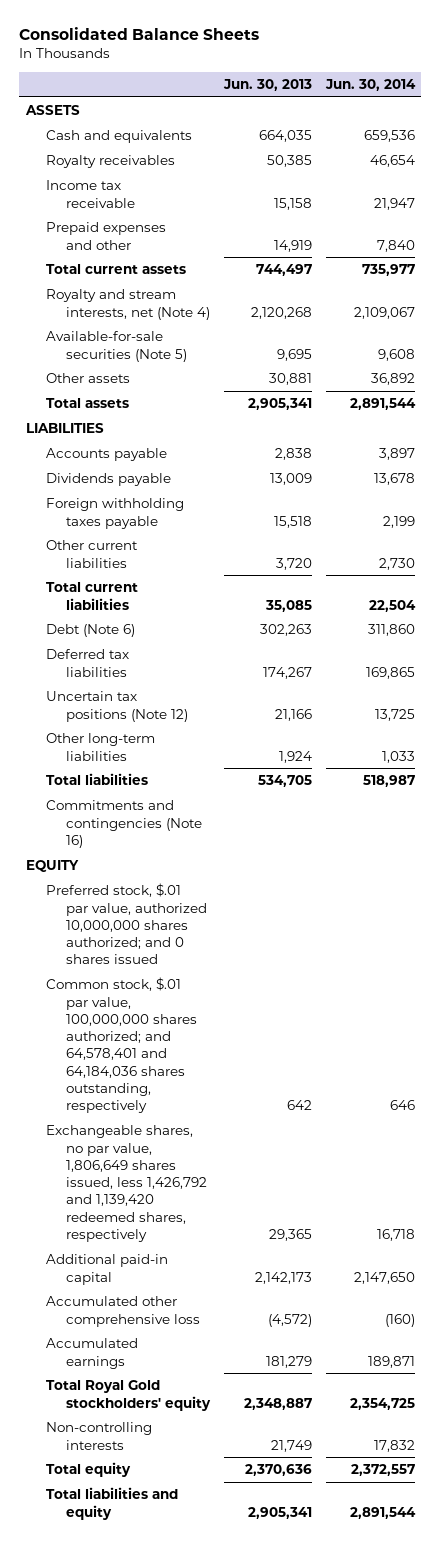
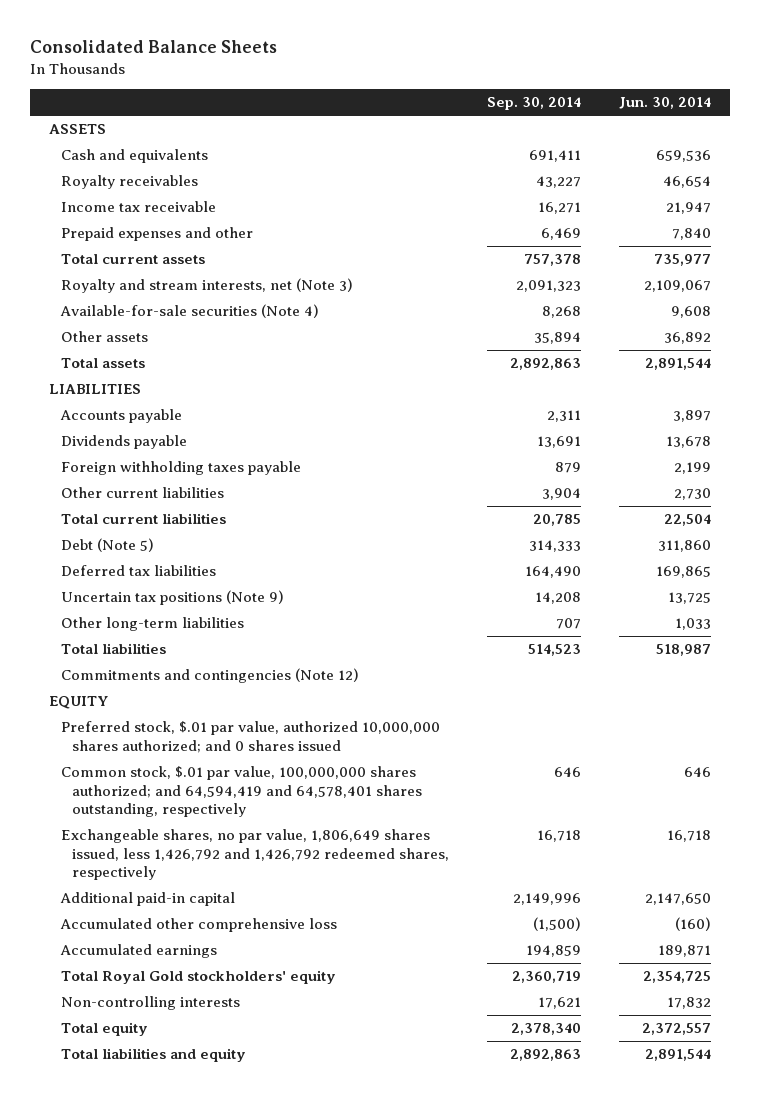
- | Jun. 30, 2013 | Jun. 30, 2014
+ | Sep. 30, 2014 | Jun. 30, 2014
- Royalty and stream interests, net (Note 4) | 2,120,268 | 2,109,067
- Available-for-sale securities (Note 5) | 9,695 | 9,608
+ Royalty and stream interests, net (Note 3) | 2,091,323 | 2,109,067
+ Available-for-sale securities (Note 4) | 8,268 | 9,608
- Debt (Note 6) | 302,263 | 311,860
+ Debt (Note 5) | 314,333 | 311,860
- Uncertain tax positions (Note 12) | 21,166 | 13,725
+ Uncertain tax positions (Note 9) | 14,208 | 13,725
- Commitments and contingencies (Note 16)
+ Commitments and contingencies (Note 12)
- Common stock, $.01 par value, 100,000,000 shares authorized; and 64,578,401 and 64,184,036 shares outstanding, respectively | 642 | 646
- Exchangeable shares, no par value, 1,806,649 shares issued, less 1,426,792 and 1,139,420 redeemed shares, respectively | 29,365 | 16,718
+ Common stock, $.01 par value, 100,000,000 shares authorized; and 64,594,419 and 64,578,401 shares outstanding, respectively | 646 | 646
+ Exchangeable shares, no par value, 1,806,649 shares issued, less 1,426,792 and 1,426,792 redeemed shares, respectively | 16,718 | 16,718

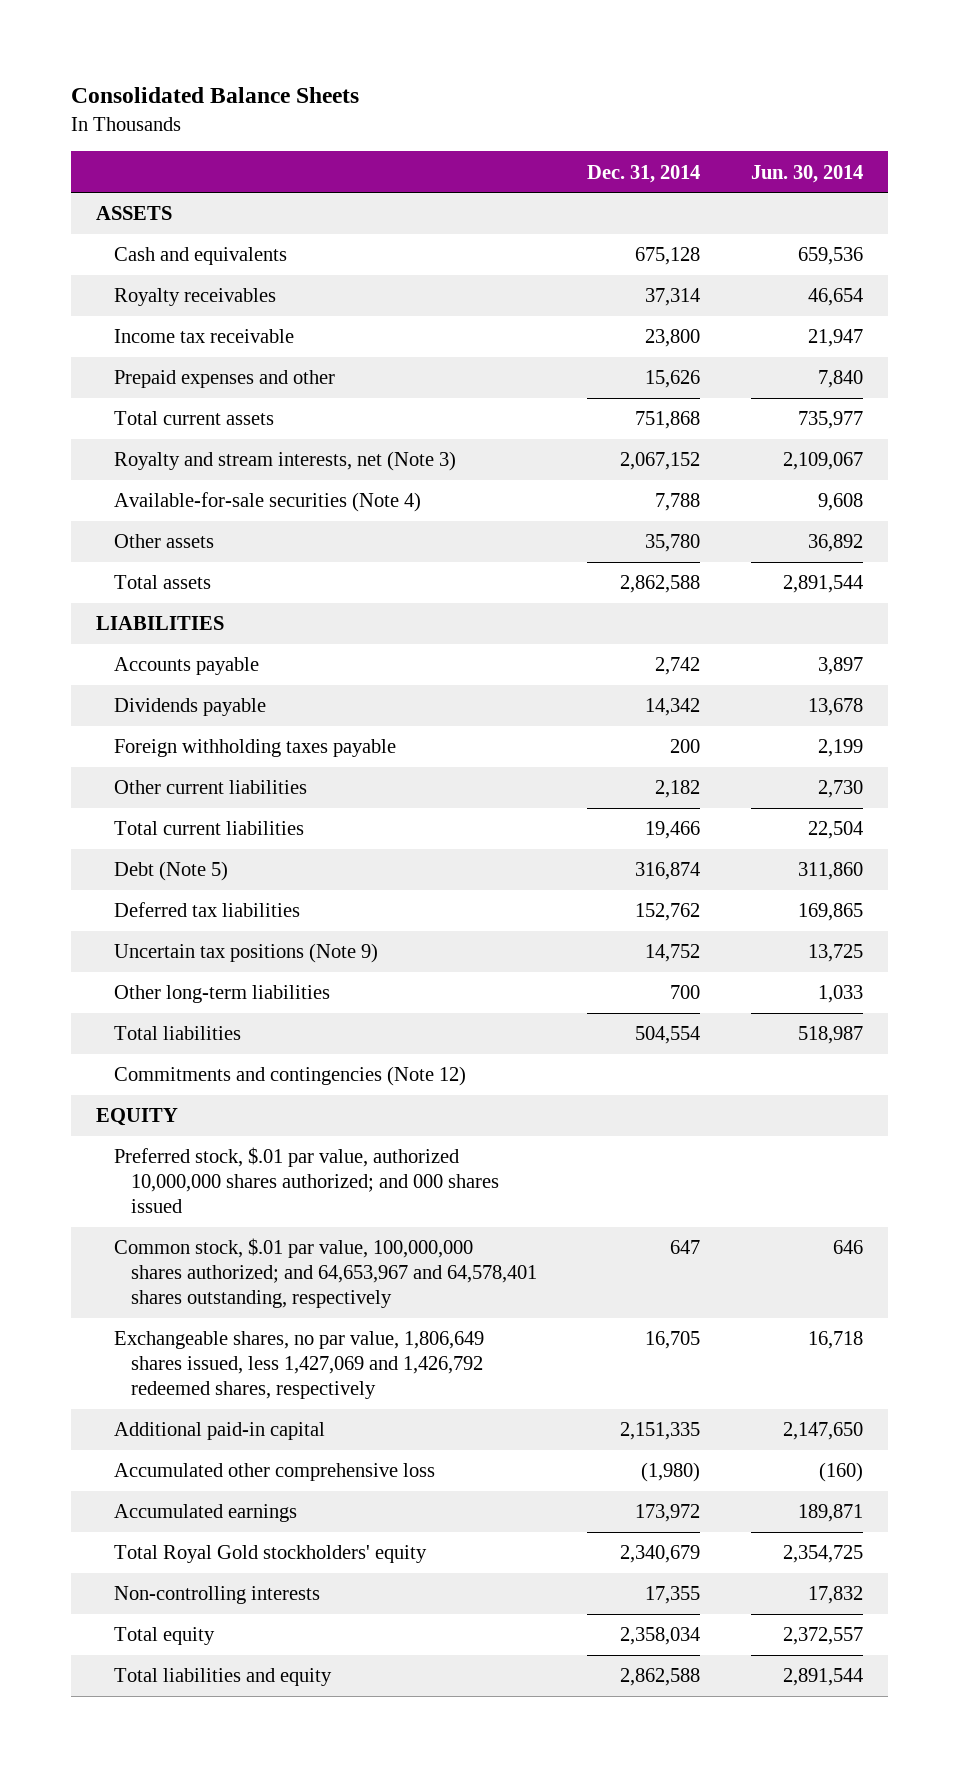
- | Sep. 30, 2014 | Jun. 30, 2014
+ | Dec. 31, 2014 | Jun. 30, 2014
- Preferred stock, $.01 par value, authorized 10,000,000 shares authorized; and 0 shares issued
- Common stock, $.01 par value, 100,000,000 shares authorized; and 64,594,419 and 64,578,401 shares outstanding, respectively | 646 | 646
- Exchangeable shares, no par value, 1,806,649 shares issued, less 1,426,792 and 1,426,792 redeemed shares, respectively | 16,718 | 16,718
+ Preferred stock, $.01 par value, authorized 10,000,000 shares authorized; and 000 shares issued
+ Common stock, $.01 par value, 100,000,000 shares authorized; and 64,653,967 and 64,578,401 shares outstanding, respectively | 647 | 646
+ Exchangeable shares, no par value, 1,806,649 shares issued, less 1,427,069 and 1,426,792 redeemed shares, respectively | 16,705 | 16,718

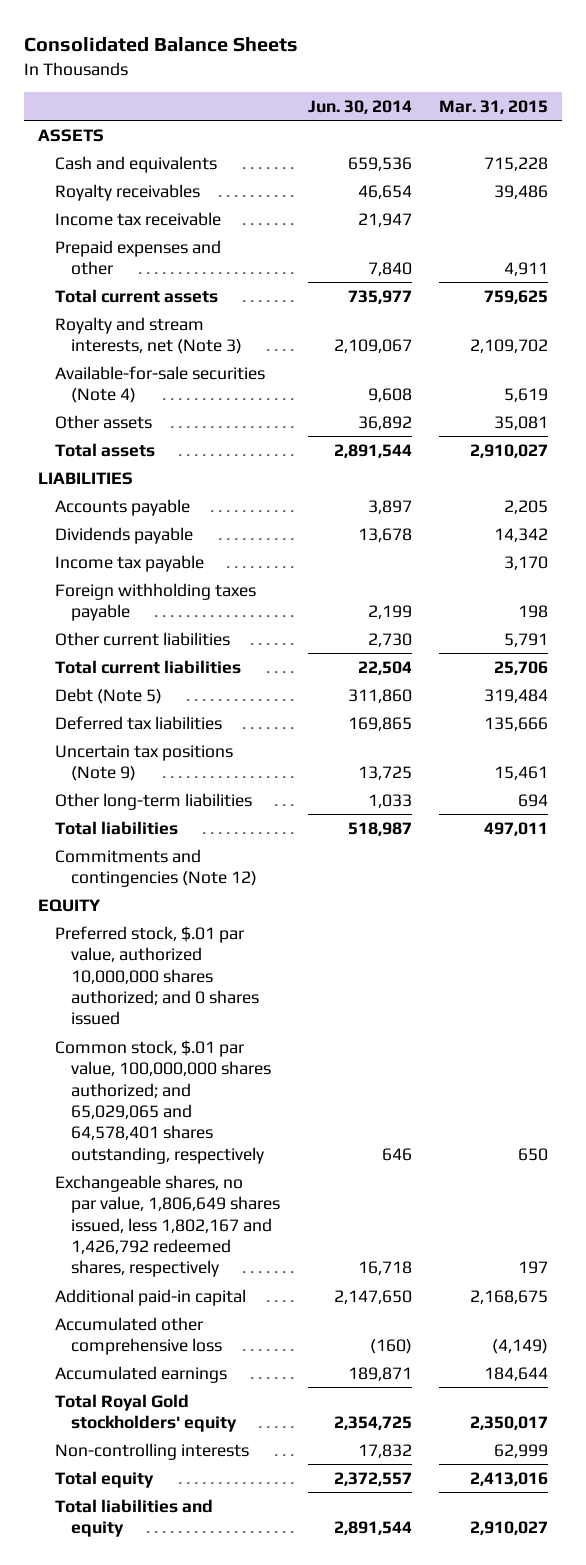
- | Dec. 31, 2014 | Jun. 30, 2014
+ | Jun. 30, 2014 | Mar. 31, 2015
+ Income tax payable | | 3,170
- Preferred stock, $.01 par value, authorized 10,000,000 shares authorized; and 000 shares issued
- Common stock, $.01 par value, 100,000,000 shares authorized; and 64,653,967 and 64,578,401 shares outstanding, respectively | 647 | 646
- Exchangeable shares, no par value, 1,806,649 shares issued, less 1,427,069 and 1,426,792 redeemed shares, respectively | 16,705 | 16,718
+ Preferred stock, $.01 par value, authorized 10,000,000 shares authorized; and 0 shares issued
+ Common stock, $.01 par value, 100,000,000 shares authorized; and 65,029,065 and 64,578,401 shares outstanding, respectively | 646 | 650
+ Exchangeable shares, no par value, 1,806,649 shares issued, less 1,802,167 and 1,426,792 redeemed shares, respectively | 16,718 | 197

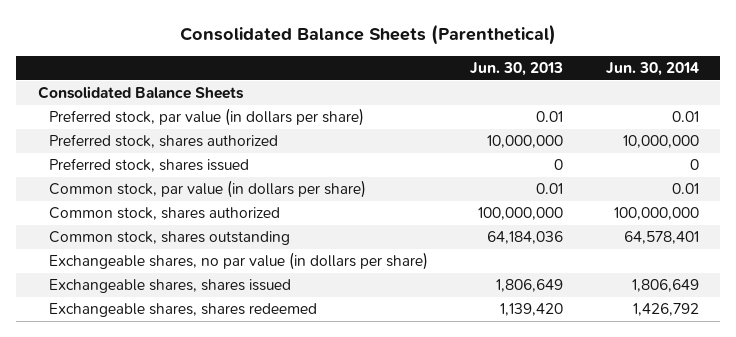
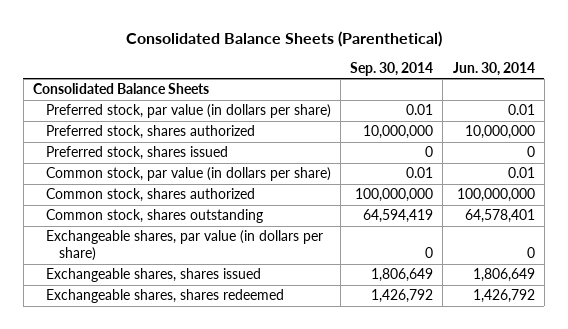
- | Jun. 30, 2013 | Jun. 30, 2014
+ | Sep. 30, 2014 | Jun. 30, 2014
- Exchangeable shares, no par value (in dollars per share)
+ Exchangeable shares, par value (in dollars per share) | 0 | 0

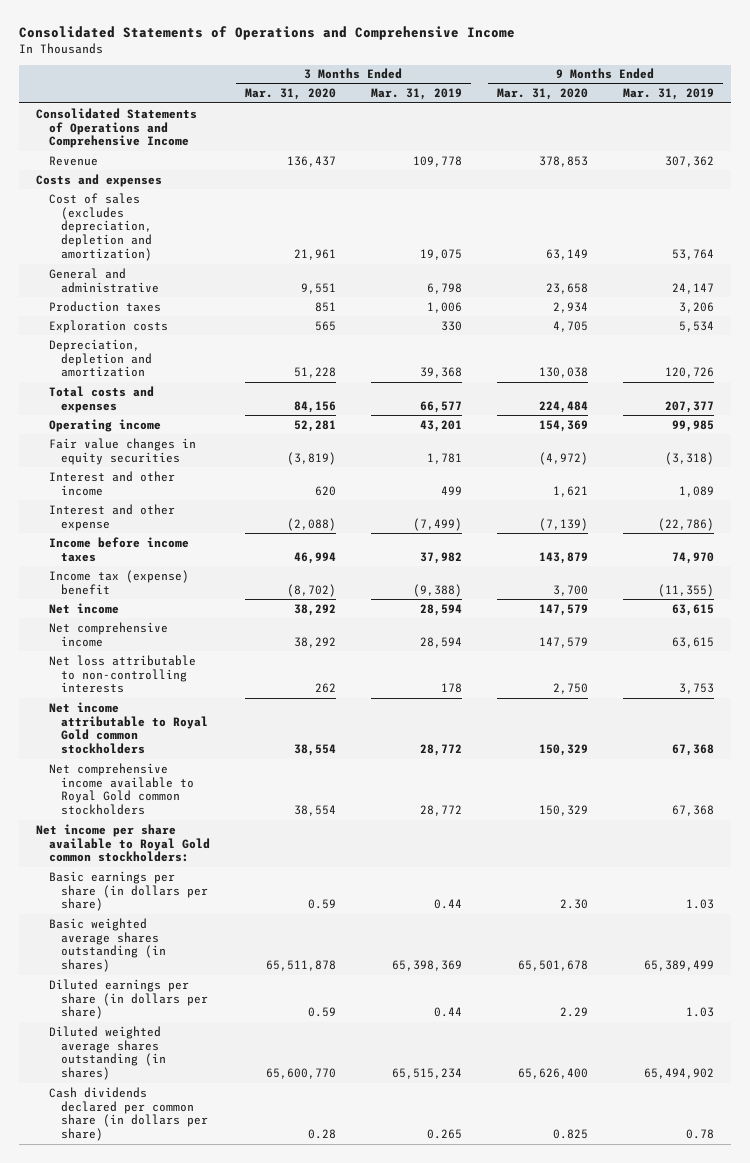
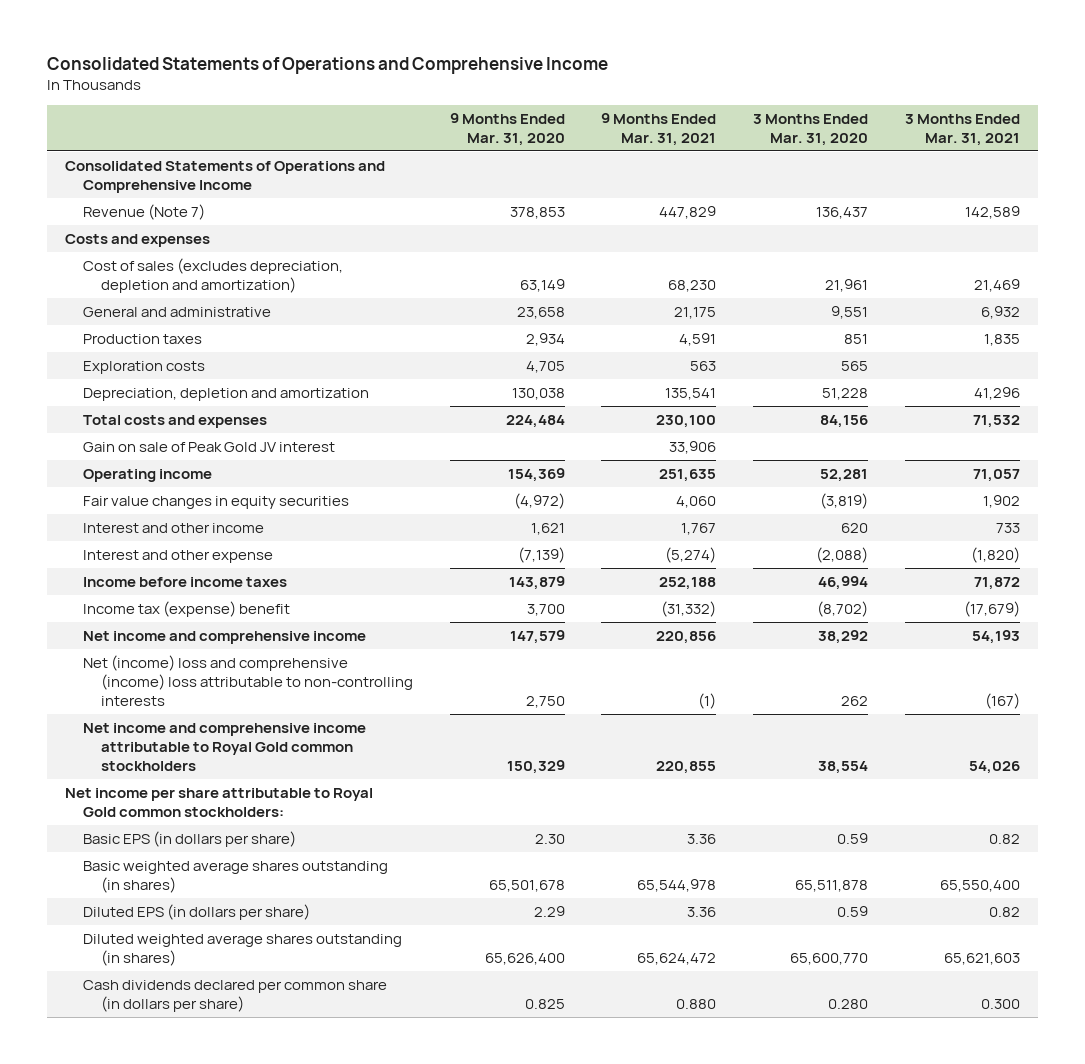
- | 3 Months Ended Mar. 31, 2020 | 3 Months Ended Mar. 31, 2019 | 9 Months Ended Mar. 31, 2020 | 9 Months Ended Mar. 31, 2019
+ | 9 Months Ended Mar. 31, 2020 | 9 Months Ended Mar. 31, 2021 | 3 Months Ended Mar. 31, 2020 | 3 Months Ended Mar. 31, 2021
- Revenue | 136,437 | 109,778 | 378,853 | 307,362
+ Revenue (Note 7) | 378,853 | 447,829 | 136,437 | 142,589
+ Gain on sale of Peak Gold JV interest | | 33,906 | |
- Net income | 38,292 | 28,594 | 147,579 | 63,615
- Net comprehensive income | 38,292 | 28,594 | 147,579 | 63,615
- Net loss attributable to non-controlling interests | 262 | 178 | 2,750 | 3,753
- Net income attributable to Royal Gold common stockholders | 38,554 | 28,772 | 150,329 | 67,368
- Net comprehensive income available to Royal Gold common stockholders | 38,554 | 28,772 | 150,329 | 67,368
- Net income per share available to Royal Gold common stockholders:
- Basic earnings per share (in dollars per share) | 0.59 | 0.44 | 2.30 | 1.03
+ Net income and comprehensive income | 147,579 | 220,856 | 38,292 | 54,193
+ Net (income) loss and comprehensive (income) loss attributable to non-controlling interests | 2,750 | (1) | 262 | (167)
+ Net income and comprehensive income attributable to Royal Gold common stockholders | 150,329 | 220,855 | 38,554 | 54,026
+ Net income per share attributable to Royal Gold common stockholders:
+ Basic EPS (in dollars per share) | 2.30 | 3.36 | 0.59 | 0.82
- Diluted earnings per share (in dollars per share) | 0.59 | 0.44 | 2.29 | 1.03
+ Diluted EPS (in dollars per share) | 2.29 | 3.36 | 0.59 | 0.82
- Cash dividends declared per common share (in dollars per share) | 0.28 | 0.265 | 0.825 | 0.78
+ Cash dividends declared per common share (in dollars per share) | 0.825 | 0.880 | 0.280 | 0.300

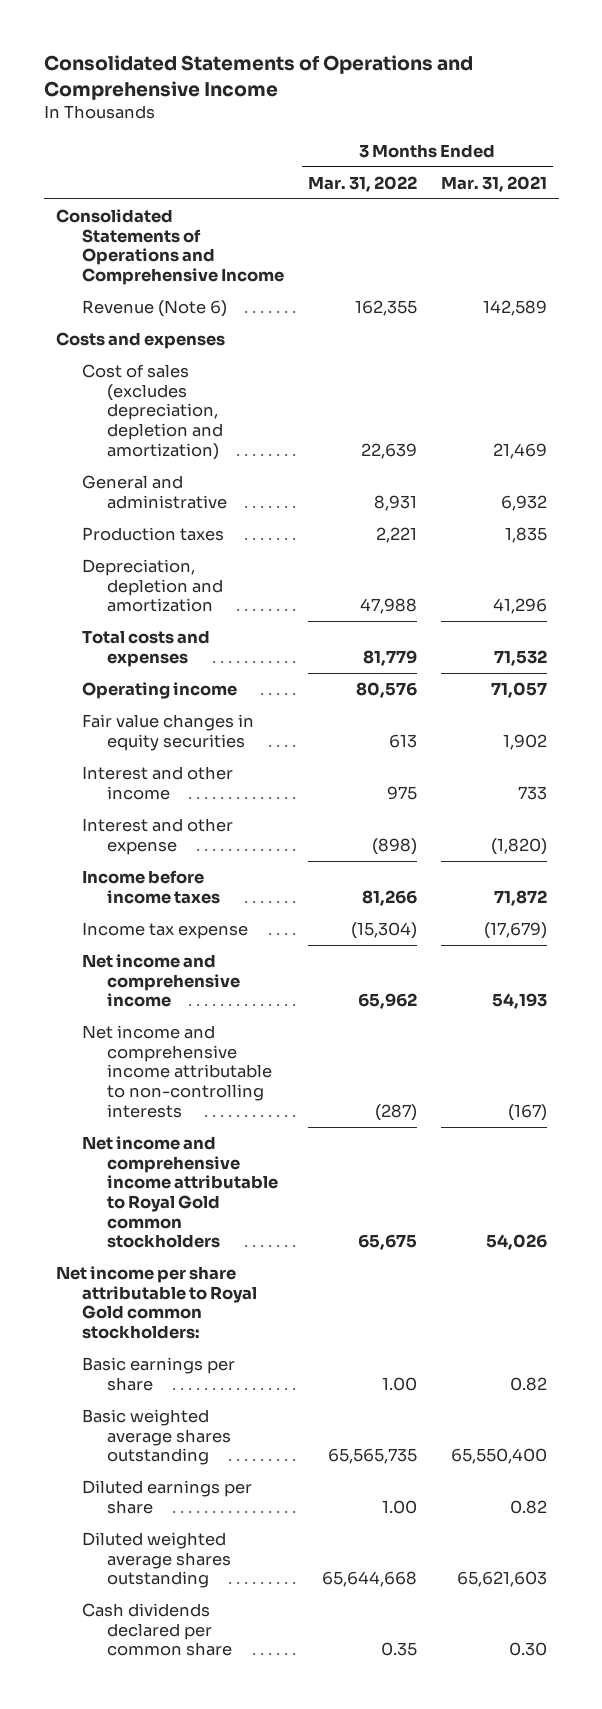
- | 9 Months Ended Mar. 31, 2020 | 9 Months Ended Mar. 31, 2021 | 3 Months Ended Mar. 31, 2020 | 3 Months Ended Mar. 31, 2021
+ | 3 Months Ended Mar. 31, 2022 | 3 Months Ended Mar. 31, 2021
- Revenue (Note 7) | 378,853 | 447,829 | 136,437 | 142,589
+ Revenue (Note 6) | 162,355 | 142,589
- Exploration costs | 4,705 | 563 | 565 |
- Gain on sale of Peak Gold JV interest | | 33,906 | |
- Income tax (expense) benefit | 3,700 | (31,332) | (8,702) | (17,679)
+ Income tax expense | (15,304) | (17,679)
- Net (income) loss and comprehensive (income) loss attributable to non-controlling interests | 2,750 | (1) | 262 | (167)
+ Net income and comprehensive income attributable to non-controlling interests | (287) | (167)
- Basic EPS (in dollars per share) | 2.30 | 3.36 | 0.59 | 0.82
- Basic weighted average shares outstanding (in shares) | 65,501,678 | 65,544,978 | 65,511,878 | 65,550,400
- Diluted EPS (in dollars per share) | 2.29 | 3.36 | 0.59 | 0.82
- Diluted weighted average shares outstanding (in shares) | 65,626,400 | 65,624,472 | 65,600,770 | 65,621,603
- Cash dividends declared per common share (in dollars per share) | 0.825 | 0.880 | 0.280 | 0.300
+ Basic earnings per share | 1.00 | 0.82
+ Basic weighted average shares outstanding | 65,565,735 | 65,550,400
+ Diluted earnings per share | 1.00 | 0.82
+ Diluted weighted average shares outstanding | 65,644,668 | 65,621,603
+ Cash dividends declared per common share | 0.35 | 0.30

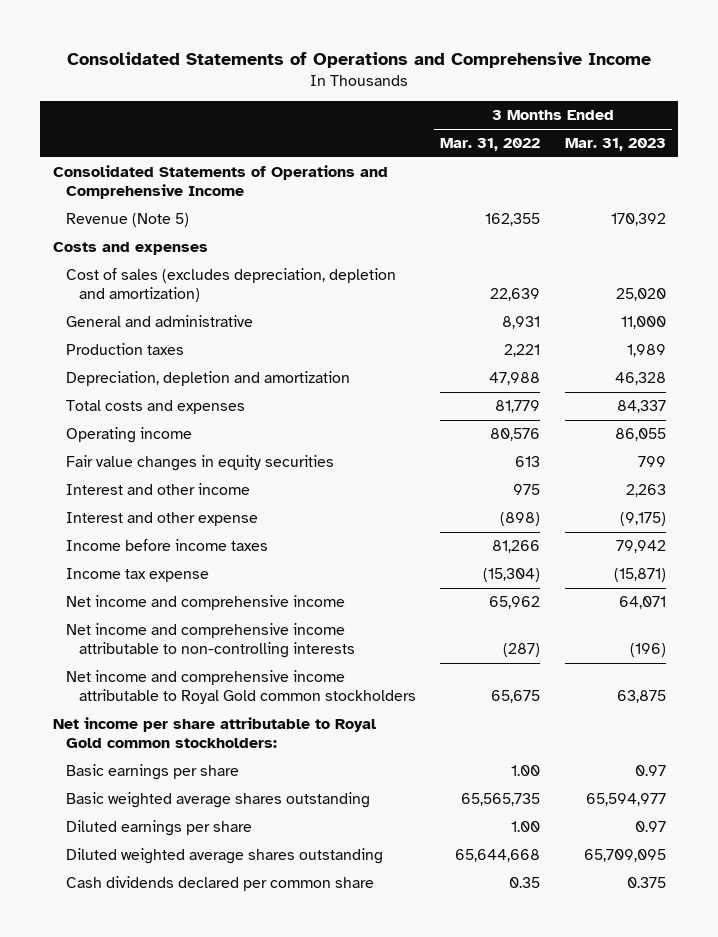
- | 3 Months Ended Mar. 31, 2022 | 3 Months Ended Mar. 31, 2021
+ | 3 Months Ended Mar. 31, 2022 | 3 Months Ended Mar. 31, 2023
- Revenue (Note 6) | 162,355 | 142,589
+ Revenue (Note 5) | 162,355 | 170,392

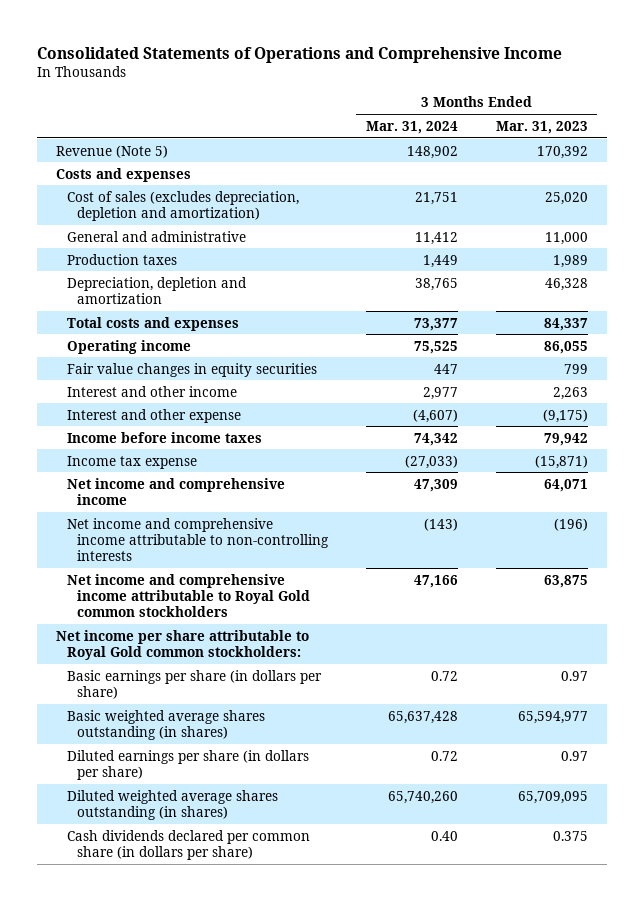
- | 3 Months Ended Mar. 31, 2022 | 3 Months Ended Mar. 31, 2023
+ | 3 Months Ended Mar. 31, 2024 | 3 Months Ended Mar. 31, 2023
- Consolidated Statements of Operations and Comprehensive Income
- Basic earnings per share | 1.00 | 0.97
- Basic weighted average shares outstanding | 65,565,735 | 65,594,977
- Diluted earnings per share | 1.00 | 0.97
- Diluted weighted average shares outstanding | 65,644,668 | 65,709,095
- Cash dividends declared per common share | 0.35 | 0.375
+ Basic earnings per share (in dollars per share) | 0.72 | 0.97
+ Basic weighted average shares outstanding (in shares) | 65,637,428 | 65,594,977
+ Diluted earnings per share (in dollars per share) | 0.72 | 0.97
+ Diluted weighted average shares outstanding (in shares) | 65,740,260 | 65,709,095
+ Cash dividends declared per common share (in dollars per share) | 0.40 | 0.375

